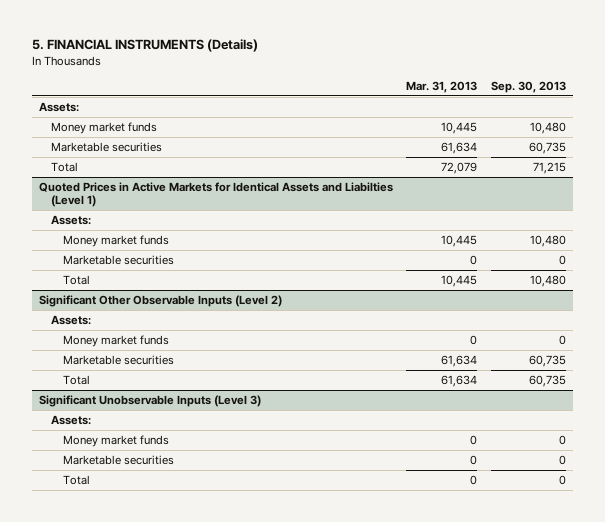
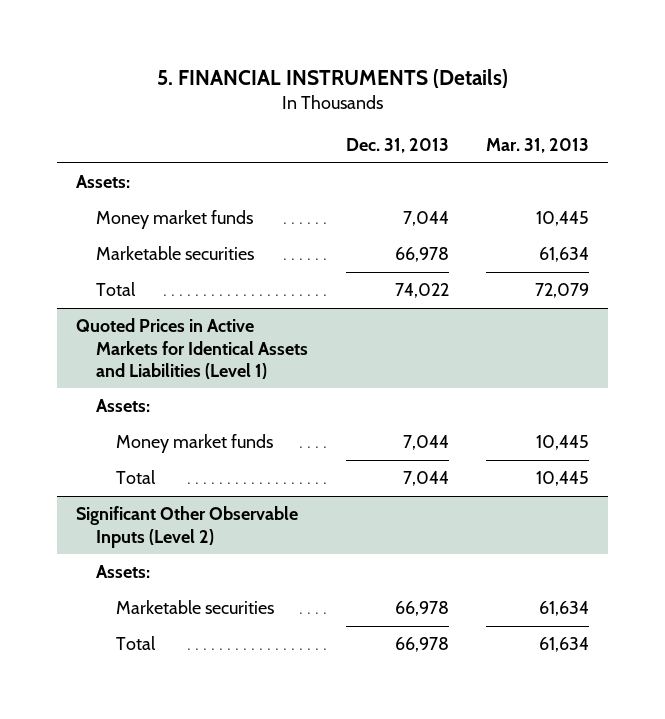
- | Mar. 31, 2013 | Sep. 30, 2013
+ | Dec. 31, 2013 | Mar. 31, 2013
- Quoted Prices in Active Markets for Identical Assets and Liabilties (Level 1)
+ Quoted Prices in Active Markets for Identical Assets and Liabilities (Level 1)
- Marketable securities | 0 | 0
@ Significant Other Observable Inputs (Level 2)
- Money market funds | 0 | 0
- Significant Unobservable Inputs (Level 3)
- Assets:
- Money market funds | 0 | 0
- Marketable securities | 0 | 0
- Total | 0 | 0

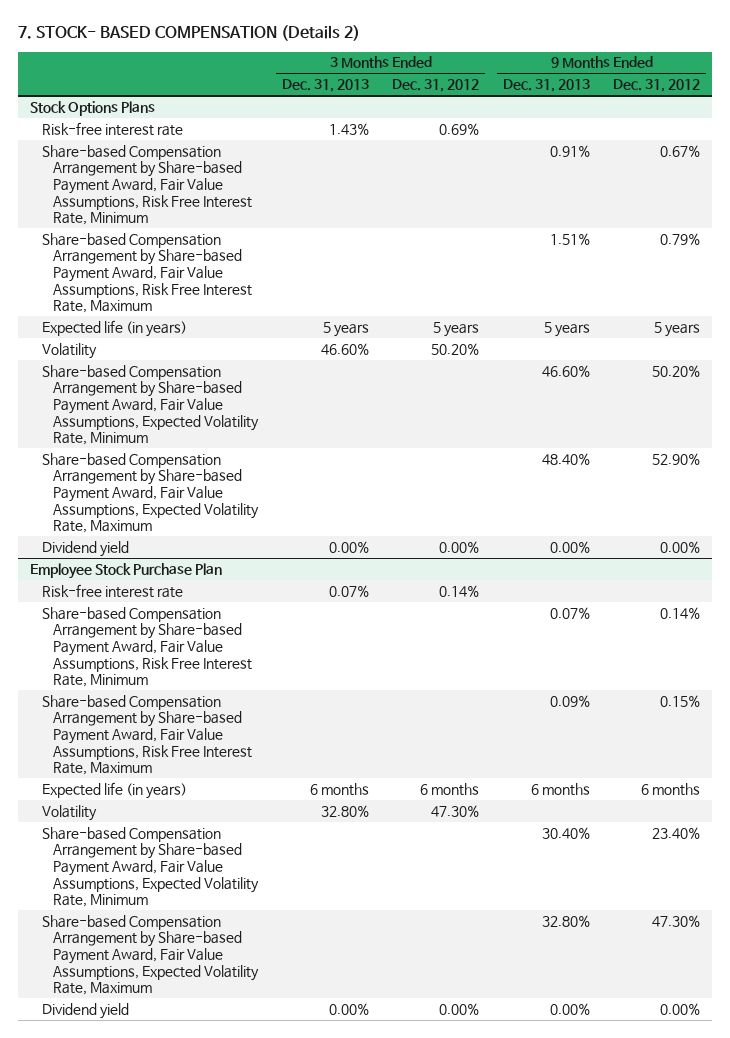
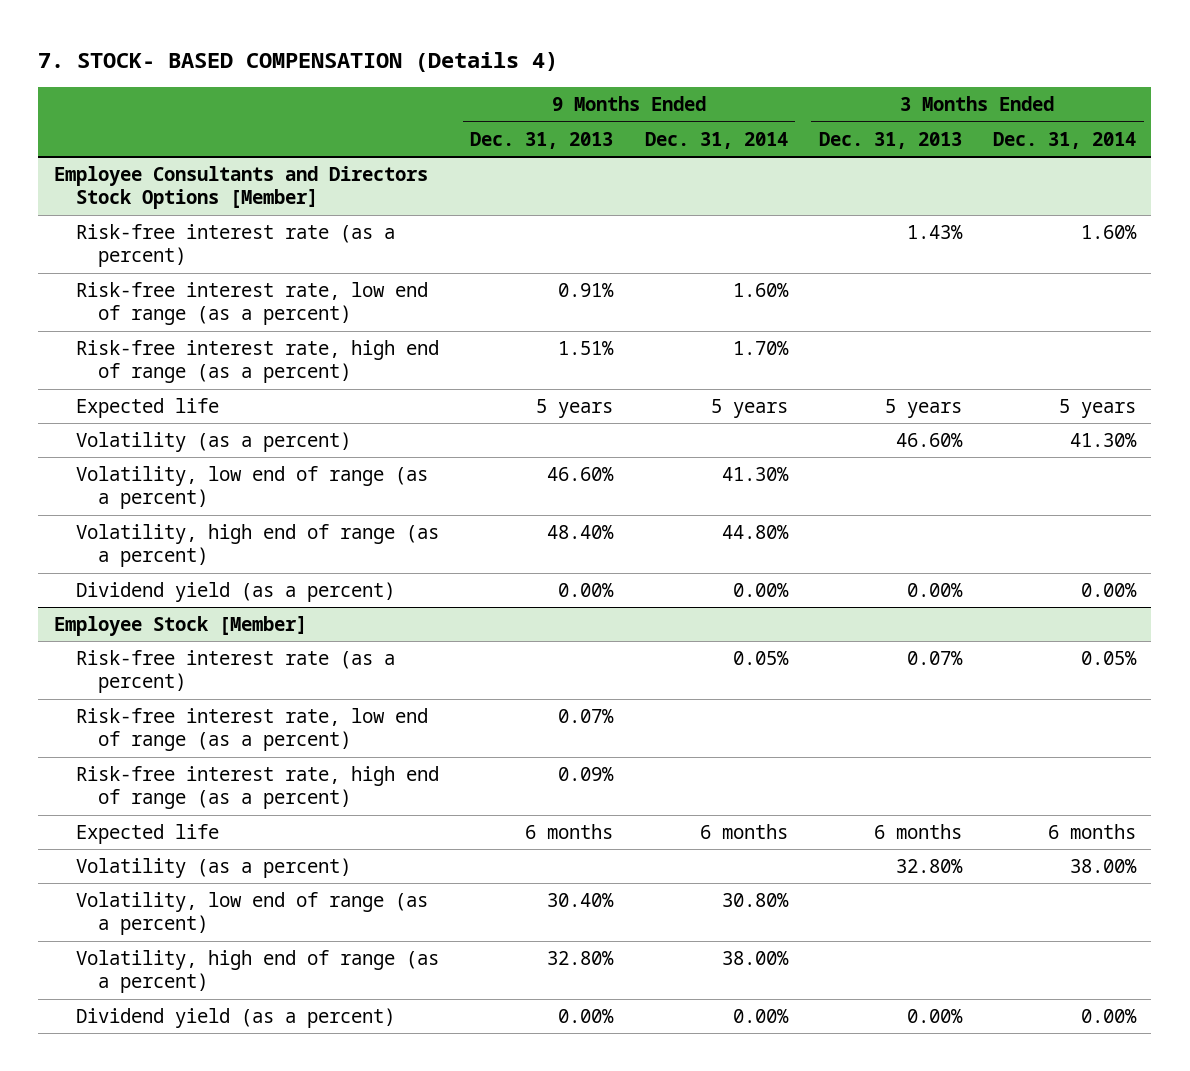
- 7. STOCK- BASED COMPENSATION (Details 2)
+ 7. STOCK- BASED COMPENSATION (Details 4)
- | 3 Months Ended Dec. 31, 2013 | 3 Months Ended Dec. 31, 2012 | 9 Months Ended Dec. 31, 2013 | 9 Months Ended Dec. 31, 2012
+ | 9 Months Ended Dec. 31, 2013 | 9 Months Ended Dec. 31, 2014 | 3 Months Ended Dec. 31, 2013 | 3 Months Ended Dec. 31, 2014
- Stock Options Plans
- Risk-free interest rate | 1.43% | 0.69% | |
- Share-based Compensation Arrangement by Share-based Payment Award, Fair Value Assumptions, Risk Free Interest Rate, Minimum | | | 0.91% | 0.67%
- Share-based Compensation Arrangement by Share-based Payment Award, Fair Value Assumptions, Risk Free Interest Rate, Maximum | | | 1.51% | 0.79%
- Expected life (in years) | 5 years | 5 years | 5 years | 5 years
- Volatility | 46.60% | 50.20% | |
- Share-based Compensation Arrangement by Share-based Payment Award, Fair Value Assumptions, Expected Volatility Rate, Minimum | | | 46.60% | 50.20%
- Share-based Compensation Arrangement by Share-based Payment Award, Fair Value Assumptions, Expected Volatility Rate, Maximum | | | 48.40% | 52.90%
- Dividend yield | 0.00% | 0.00% | 0.00% | 0.00%
- Employee Stock Purchase Plan
- Risk-free interest rate | 0.07% | 0.14% | |
- Share-based Compensation Arrangement by Share-based Payment Award, Fair Value Assumptions, Risk Free Interest Rate, Minimum | | | 0.07% | 0.14%
- Share-based Compensation Arrangement by Share-based Payment Award, Fair Value Assumptions, Risk Free Interest Rate, Maximum | | | 0.09% | 0.15%
- Expected life (in years) | 6 months | 6 months | 6 months | 6 months
- Volatility | 32.80% | 47.30% | |
- Share-based Compensation Arrangement by Share-based Payment Award, Fair Value Assumptions, Expected Volatility Rate, Minimum | | | 30.40% | 23.40%
- Share-based Compensation Arrangement by Share-based Payment Award, Fair Value Assumptions, Expected Volatility Rate, Maximum | | | 32.80% | 47.30%
- Dividend yield | 0.00% | 0.00% | 0.00% | 0.00%
+ Employee Consultants and Directors Stock Options [Member]
+ Risk-free interest rate (as a percent) | | | 1.43% | 1.60%
+ Risk-free interest rate, low end of range (as a percent) | 0.91% | 1.60% | |
+ Risk-free interest rate, high end of range (as a percent) | 1.51% | 1.70% | |
+ Expected life | 5 years | 5 years | 5 years | 5 years
+ Volatility (as a percent) | | | 46.60% | 41.30%
+ Volatility, low end of range (as a percent) | 46.60% | 41.30% | |
+ Volatility, high end of range (as a percent) | 48.40% | 44.80% | |
+ Dividend yield (as a percent) | 0.00% | 0.00% | 0.00% | 0.00%
+ Employee Stock [Member]
+ Risk-free interest rate (as a percent) | | 0.05% | 0.07% | 0.05%
+ Risk-free interest rate, low end of range (as a percent) | 0.07% | | |
+ Risk-free interest rate, high end of range (as a percent) | 0.09% | | |
+ Expected life | 6 months | 6 months | 6 months | 6 months
+ Volatility (as a percent) | | | 32.80% | 38.00%
+ Volatility, low end of range (as a percent) | 30.40% | 30.80% | |
+ Volatility, high end of range (as a percent) | 32.80% | 38.00% | |
+ Dividend yield (as a percent) | 0.00% | 0.00% | 0.00% | 0.00%

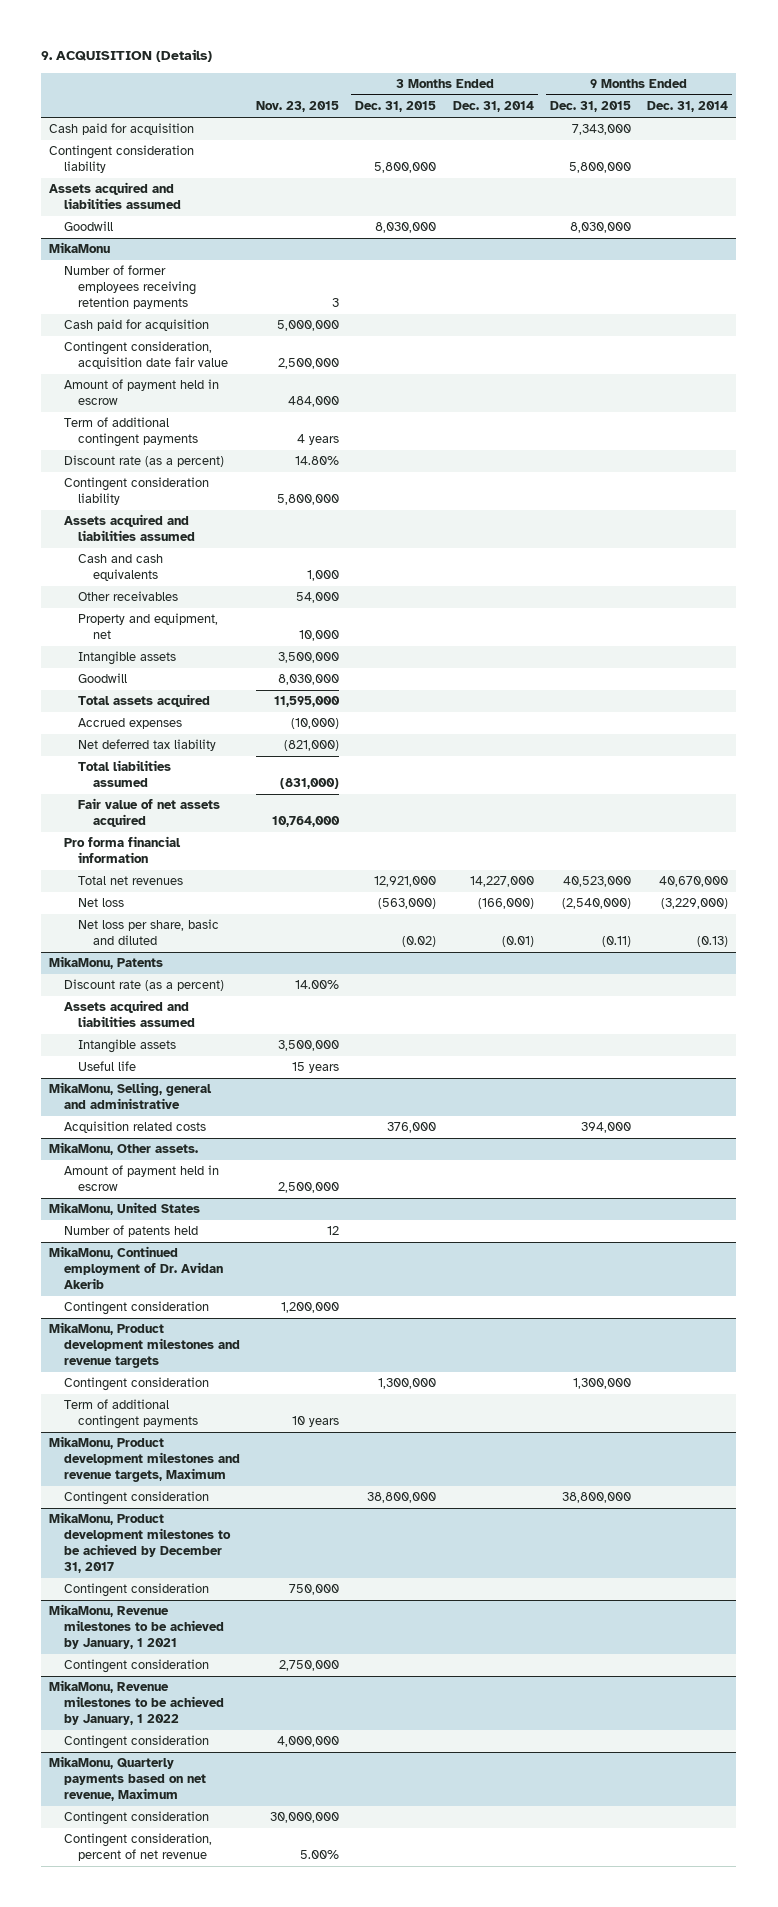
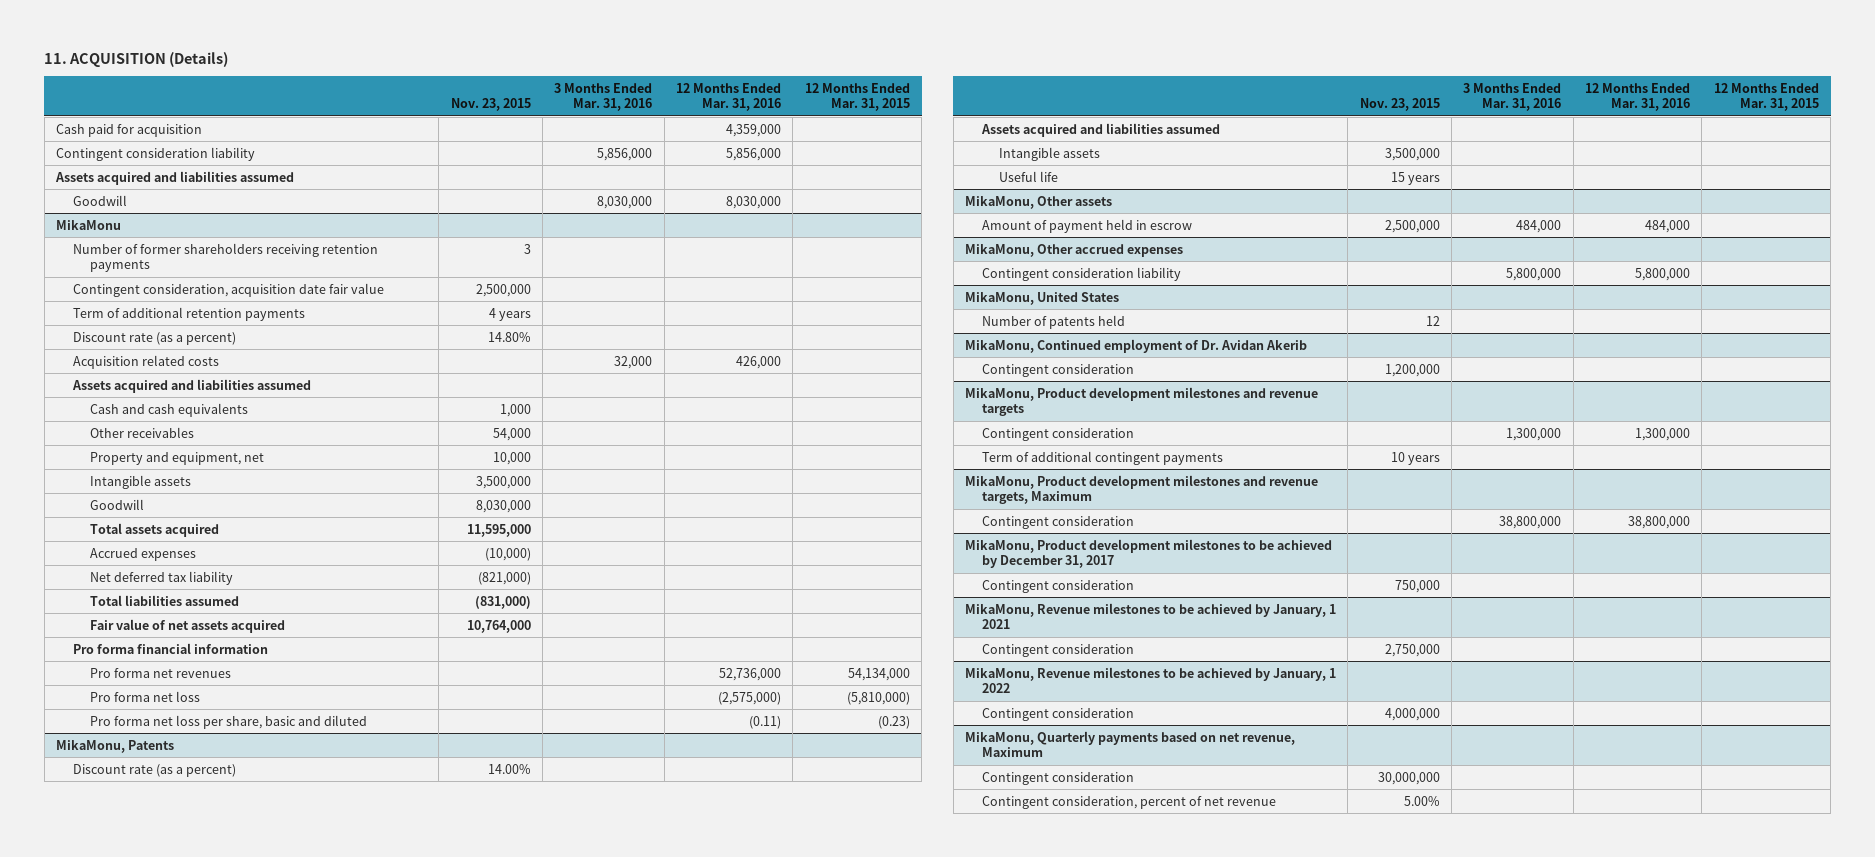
- 9. ACQUISITION (Details)
+ 11. ACQUISITION (Details)
- | Nov. 23, 2015 | 3 Months Ended Dec. 31, 2015 | 3 Months Ended Dec. 31, 2014 | 9 Months Ended Dec. 31, 2015 | 9 Months Ended Dec. 31, 2014
+ | Nov. 23, 2015 | 3 Months Ended Mar. 31, 2016 | 12 Months Ended Mar. 31, 2016 | 12 Months Ended Mar. 31, 2015
@ MikaMonu
- Number of former employees receiving retention payments | 3 | | | |
- Cash paid for acquisition | 5,000,000 | | | |
+ Number of former shareholders receiving retention payments | 3 | | |
- Amount of payment held in escrow | 484,000 | | | |
- Term of additional contingent payments | 4 years | | | |
+ Term of additional retention payments | 4 years | | |
- Contingent consideration liability | 5,800,000 | | | |
+ Acquisition related costs | | 32,000 | 426,000 |
- Total net revenues | | 12,921,000 | 14,227,000 | 40,523,000 | 40,670,000
- Net loss | | (563,000) | (166,000) | (2,540,000) | (3,229,000)
- Net loss per share, basic and diluted | | (0.02) | (0.01) | (0.11) | (0.13)
+ Pro forma net revenues | | | 52,736,000 | 54,134,000
+ Pro forma net loss | | | (2,575,000) | (5,810,000)
+ Pro forma net loss per share, basic and diluted | | | (0.11) | (0.23)
- MikaMonu, Selling, general and administrative
- Acquisition related costs | | 376,000 | | 394,000 |
- MikaMonu, Other assets.
+ MikaMonu, Other assets
+ MikaMonu, Other accrued expenses
+ Contingent consideration liability | | 5,800,000 | 5,800,000 |

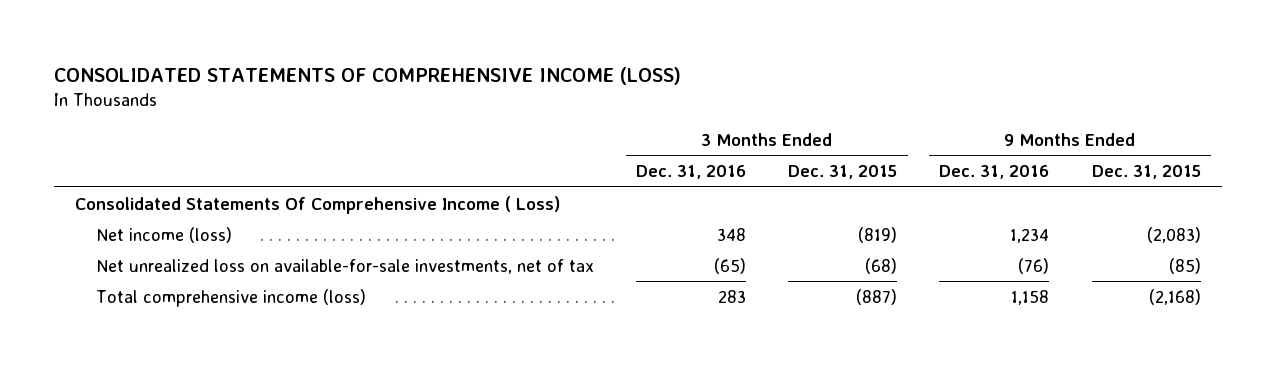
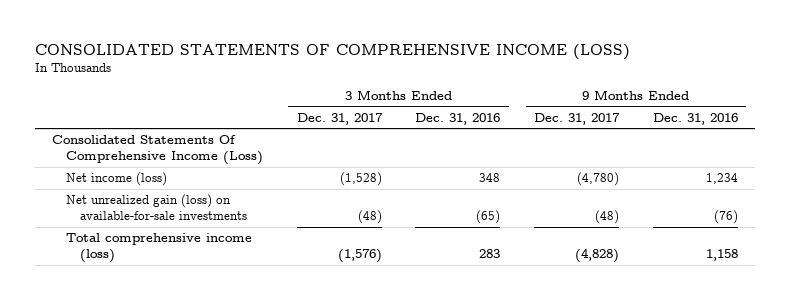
- | 3 Months Ended Dec. 31, 2016 | 3 Months Ended Dec. 31, 2015 | 9 Months Ended Dec. 31, 2016 | 9 Months Ended Dec. 31, 2015
+ | 3 Months Ended Dec. 31, 2017 | 3 Months Ended Dec. 31, 2016 | 9 Months Ended Dec. 31, 2017 | 9 Months Ended Dec. 31, 2016
- Consolidated Statements Of Comprehensive Income ( Loss)
+ Consolidated Statements Of Comprehensive Income (Loss)
- Net unrealized loss on available-for-sale investments, net of tax | (65) | (68) | (76) | (85)
+ Net unrealized gain (loss) on available-for-sale investments | (48) | (65) | (48) | (76)

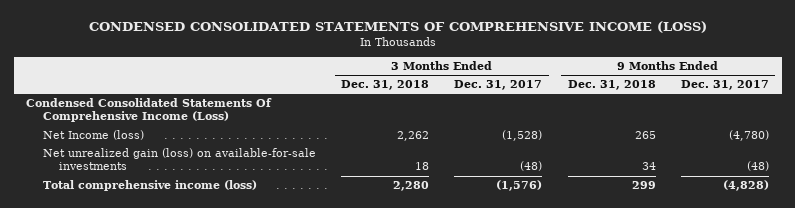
- CONSOLIDATED STATEMENTS OF COMPREHENSIVE INCOME (LOSS)
+ CONDENSED CONSOLIDATED STATEMENTS OF COMPREHENSIVE INCOME (LOSS)
- | 3 Months Ended Dec. 31, 2017 | 3 Months Ended Dec. 31, 2016 | 9 Months Ended Dec. 31, 2017 | 9 Months Ended Dec. 31, 2016
+ | 3 Months Ended Dec. 31, 2018 | 3 Months Ended Dec. 31, 2017 | 9 Months Ended Dec. 31, 2018 | 9 Months Ended Dec. 31, 2017
- Consolidated Statements Of Comprehensive Income (Loss)
- Net income (loss) | (1,528) | 348 | (4,780) | 1,234
+ Condensed Consolidated Statements Of Comprehensive Income (Loss)
+ Net Income (loss) | 2,262 | (1,528) | 265 | (4,780)

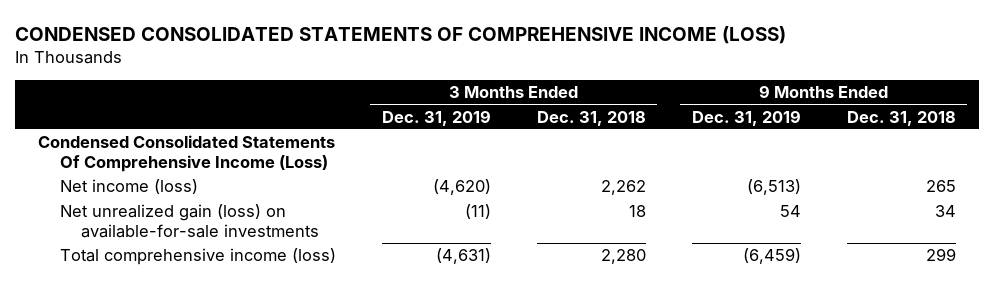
- | 3 Months Ended Dec. 31, 2018 | 3 Months Ended Dec. 31, 2017 | 9 Months Ended Dec. 31, 2018 | 9 Months Ended Dec. 31, 2017
+ | 3 Months Ended Dec. 31, 2019 | 3 Months Ended Dec. 31, 2018 | 9 Months Ended Dec. 31, 2019 | 9 Months Ended Dec. 31, 2018
- Net Income (loss) | 2,262 | (1,528) | 265 | (4,780)
+ Net income (loss) | (4,620) | 2,262 | (6,513) | 265

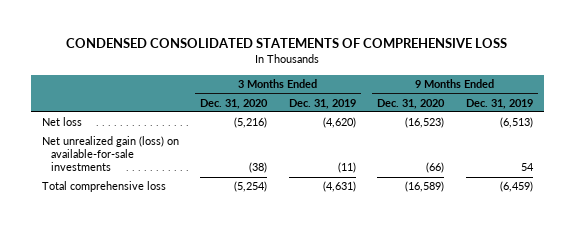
- CONDENSED CONSOLIDATED STATEMENTS OF COMPREHENSIVE INCOME (LOSS)
+ CONDENSED CONSOLIDATED STATEMENTS OF COMPREHENSIVE LOSS
- | 3 Months Ended Dec. 31, 2019 | 3 Months Ended Dec. 31, 2018 | 9 Months Ended Dec. 31, 2019 | 9 Months Ended Dec. 31, 2018
+ | 3 Months Ended Dec. 31, 2020 | 3 Months Ended Dec. 31, 2019 | 9 Months Ended Dec. 31, 2020 | 9 Months Ended Dec. 31, 2019
- Condensed Consolidated Statements Of Comprehensive Income (Loss)
- Net income (loss) | (4,620) | 2,262 | (6,513) | 265
+ Net loss | (5,216) | (4,620) | (16,523) | (6,513)
- Total comprehensive income (loss) | (4,631) | 2,280 | (6,459) | 299
+ Total comprehensive loss | (5,254) | (4,631) | (16,589) | (6,459)

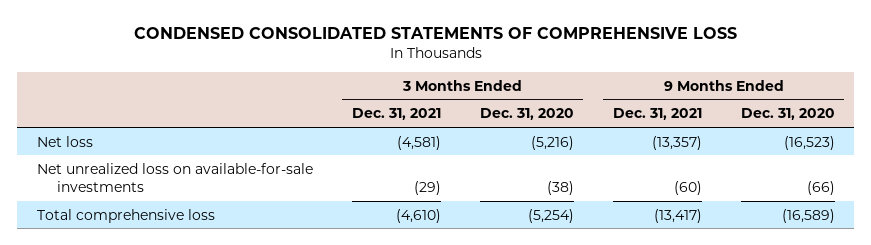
- | 3 Months Ended Dec. 31, 2020 | 3 Months Ended Dec. 31, 2019 | 9 Months Ended Dec. 31, 2020 | 9 Months Ended Dec. 31, 2019
+ | 3 Months Ended Dec. 31, 2021 | 3 Months Ended Dec. 31, 2020 | 9 Months Ended Dec. 31, 2021 | 9 Months Ended Dec. 31, 2020
- Net unrealized gain (loss) on available-for-sale investments | (38) | (11) | (66) | 54
+ Net unrealized loss on available-for-sale investments | (29) | (38) | (60) | (66)

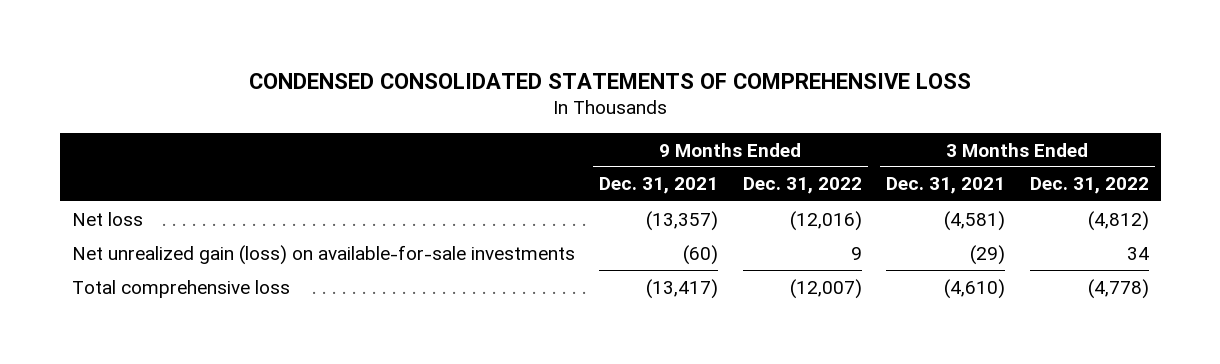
- | 3 Months Ended Dec. 31, 2021 | 3 Months Ended Dec. 31, 2020 | 9 Months Ended Dec. 31, 2021 | 9 Months Ended Dec. 31, 2020
+ | 9 Months Ended Dec. 31, 2021 | 9 Months Ended Dec. 31, 2022 | 3 Months Ended Dec. 31, 2021 | 3 Months Ended Dec. 31, 2022
- Net unrealized loss on available-for-sale investments | (29) | (38) | (60) | (66)
+ Net unrealized gain (loss) on available-for-sale investments | (60) | 9 | (29) | 34

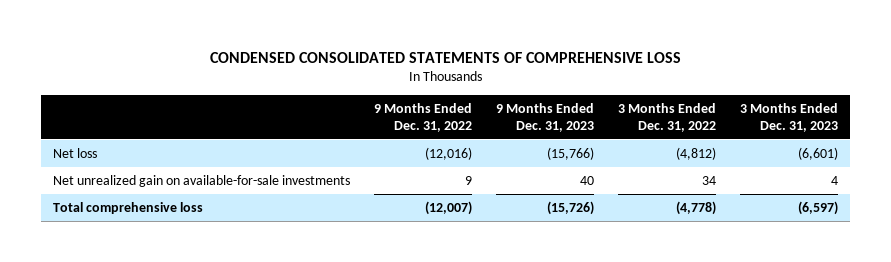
- | 9 Months Ended Dec. 31, 2021 | 9 Months Ended Dec. 31, 2022 | 3 Months Ended Dec. 31, 2021 | 3 Months Ended Dec. 31, 2022
+ | 9 Months Ended Dec. 31, 2022 | 9 Months Ended Dec. 31, 2023 | 3 Months Ended Dec. 31, 2022 | 3 Months Ended Dec. 31, 2023
- Net unrealized gain (loss) on available-for-sale investments | (60) | 9 | (29) | 34
+ Net unrealized gain on available-for-sale investments | 9 | 40 | 34 | 4

